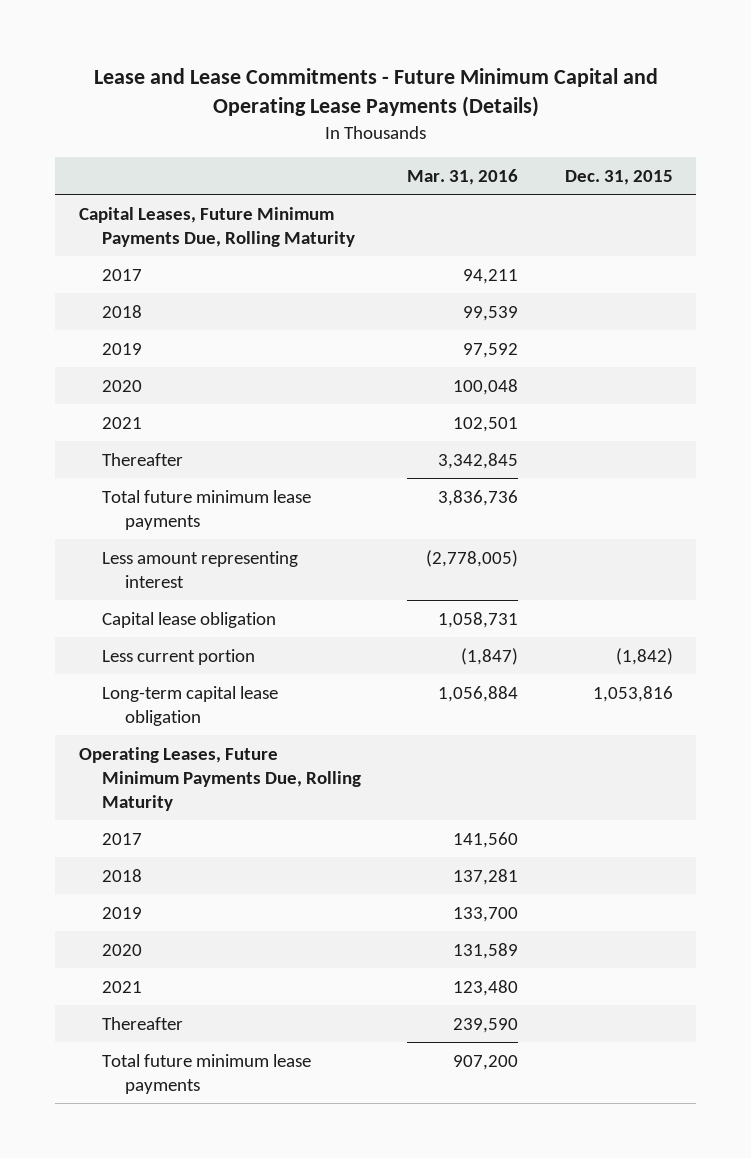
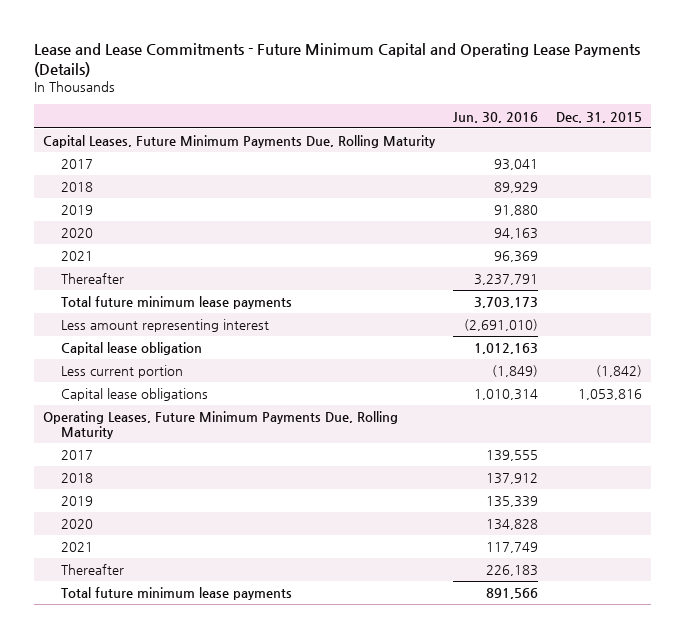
- | Mar. 31, 2016 | Dec. 31, 2015
+ | Jun. 30, 2016 | Dec. 31, 2015
- Long-term capital lease obligation | 1,056,884 | 1,053,816
+ Capital lease obligations | 1,010,314 | 1,053,816

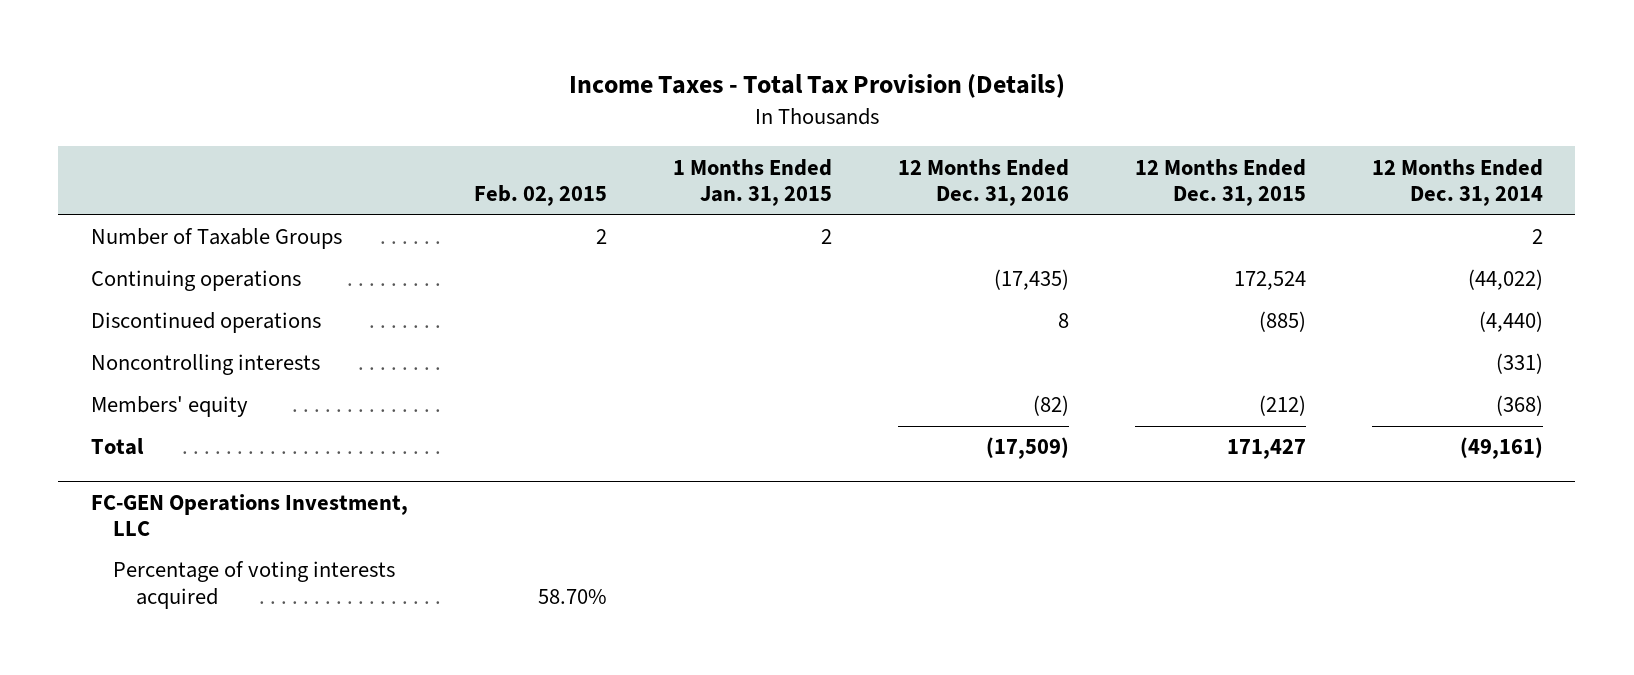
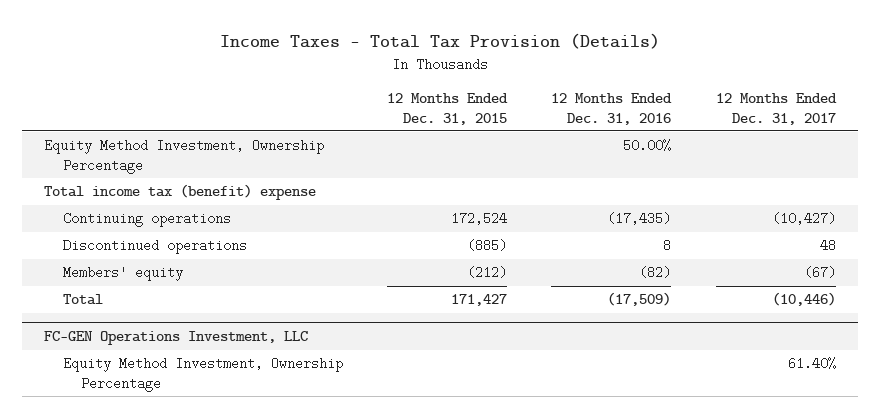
- | Feb. 02, 2015 | 1 Months Ended Jan. 31, 2015 | 12 Months Ended Dec. 31, 2016 | 12 Months Ended Dec. 31, 2015 | 12 Months Ended Dec. 31, 2014
+ | 12 Months Ended Dec. 31, 2015 | 12 Months Ended Dec. 31, 2016 | 12 Months Ended Dec. 31, 2017
- Number of Taxable Groups | 2 | 2 | | | 2
+ Equity Method Investment, Ownership Percentage | | 50.00% |
+ Total income tax (benefit) expense
- Noncontrolling interests | | | | | (331)
@ FC-GEN Operations Investment, LLC
- Percentage of voting interests acquired | 58.70% | | | |
+ Equity Method Investment, Ownership Percentage | | | 61.40%

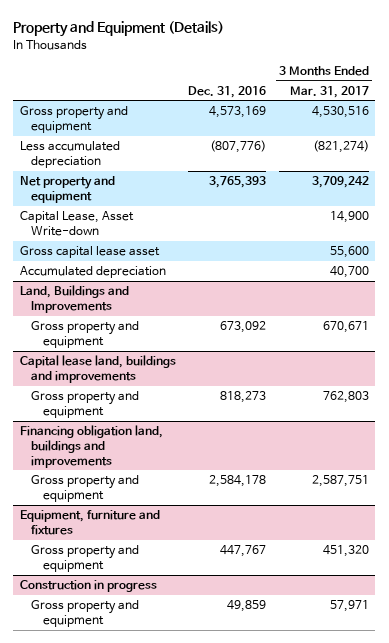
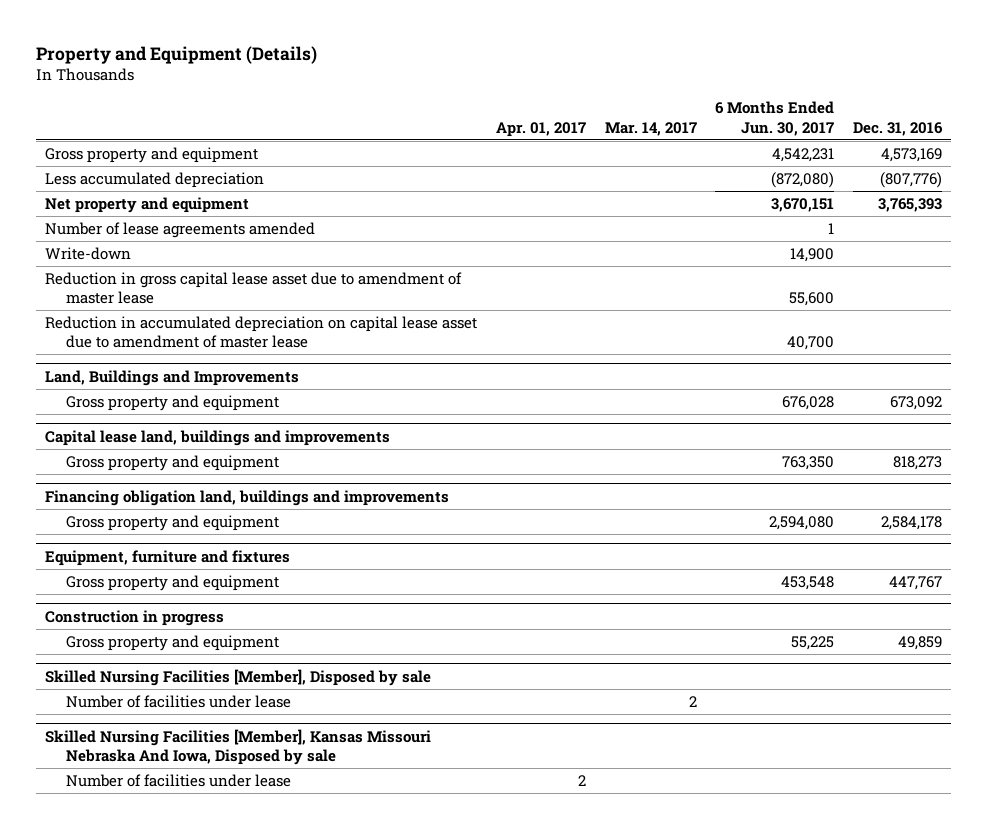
- | Dec. 31, 2016 | 3 Months Ended Mar. 31, 2017
+ | Apr. 01, 2017 | Mar. 14, 2017 | 6 Months Ended Jun. 30, 2017 | Dec. 31, 2016
- Capital Lease, Asset Write-down | | 14,900
- Gross capital lease asset | | 55,600
- Accumulated depreciation | | 40,700
+ Number of lease agreements amended | | | 1 |
+ Write-down | | | 14,900 |
+ Reduction in gross capital lease asset due to amendment of master lease | | | 55,600 |
+ Reduction in accumulated depreciation on capital lease asset due to amendment of master lease | | | 40,700 |
+ Skilled Nursing Facilities [Member], Disposed by sale
+ Number of facilities under lease | | 2 | |
+ Skilled Nursing Facilities [Member], Kansas Missouri Nebraska And Iowa, Disposed by sale
+ Number of facilities under lease | 2 | | |

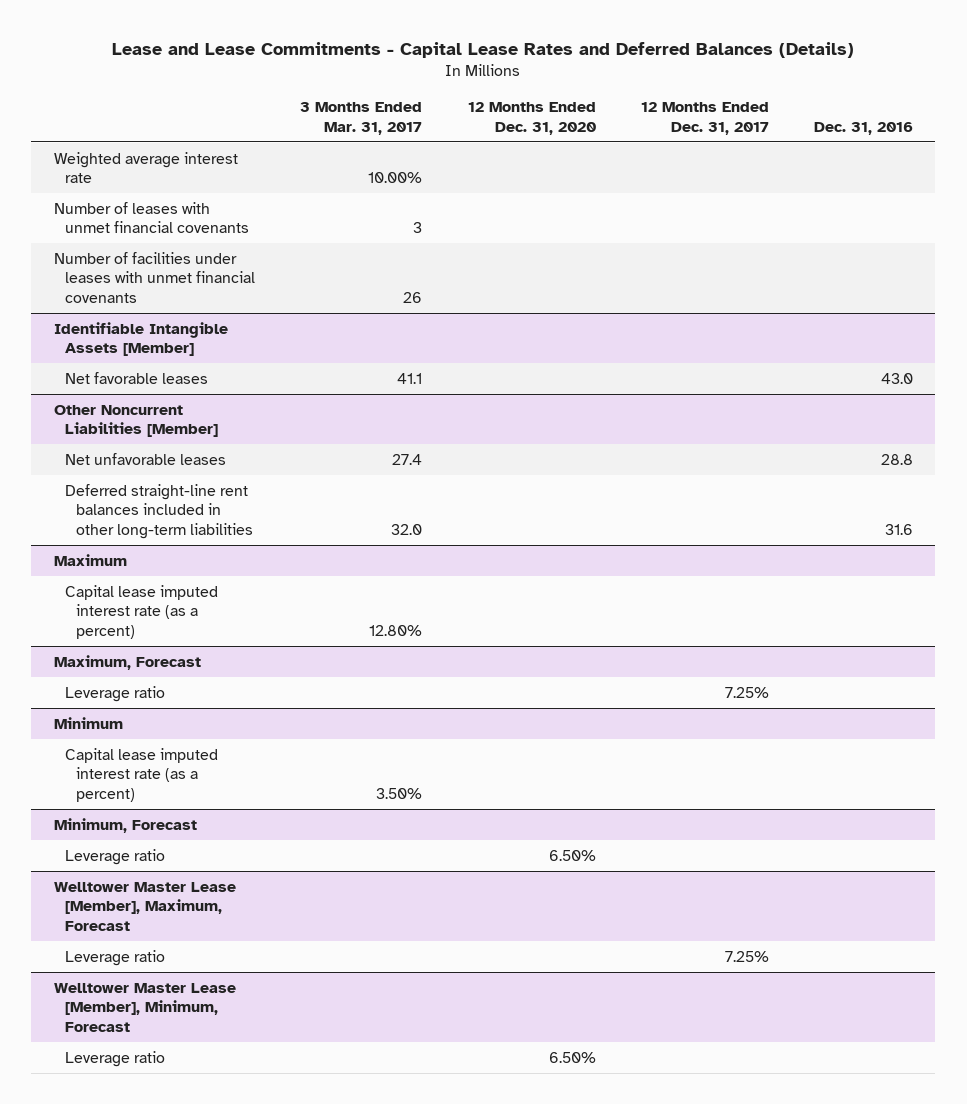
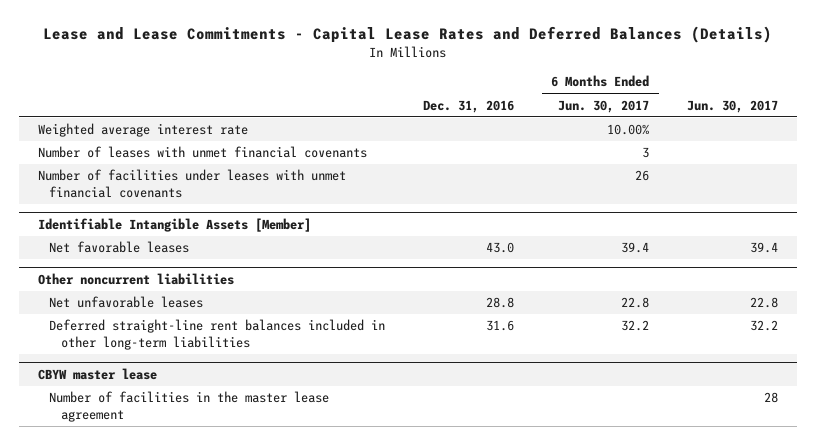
- | 3 Months Ended Mar. 31, 2017 | 12 Months Ended Dec. 31, 2020 | 12 Months Ended Dec. 31, 2017 | Dec. 31, 2016
+ | Dec. 31, 2016 | 6 Months Ended Jun. 30, 2017 | Jun. 30, 2017
- Other Noncurrent Liabilities [Member]
+ Other noncurrent liabilities
- Maximum
- Capital lease imputed interest rate (as a percent) | 12.80% | | |
- Maximum, Forecast
- Leverage ratio | | | 7.25% |
- Minimum
- Capital lease imputed interest rate (as a percent) | 3.50% | | |
- Minimum, Forecast
- Leverage ratio | | 6.50% | |
- Welltower Master Lease [Member], Maximum, Forecast
- Leverage ratio | | | 7.25% |
- Welltower Master Lease [Member], Minimum, Forecast
- Leverage ratio | | 6.50% | |
+ CBYW master lease
+ Number of facilities in the master lease agreement | | | 28

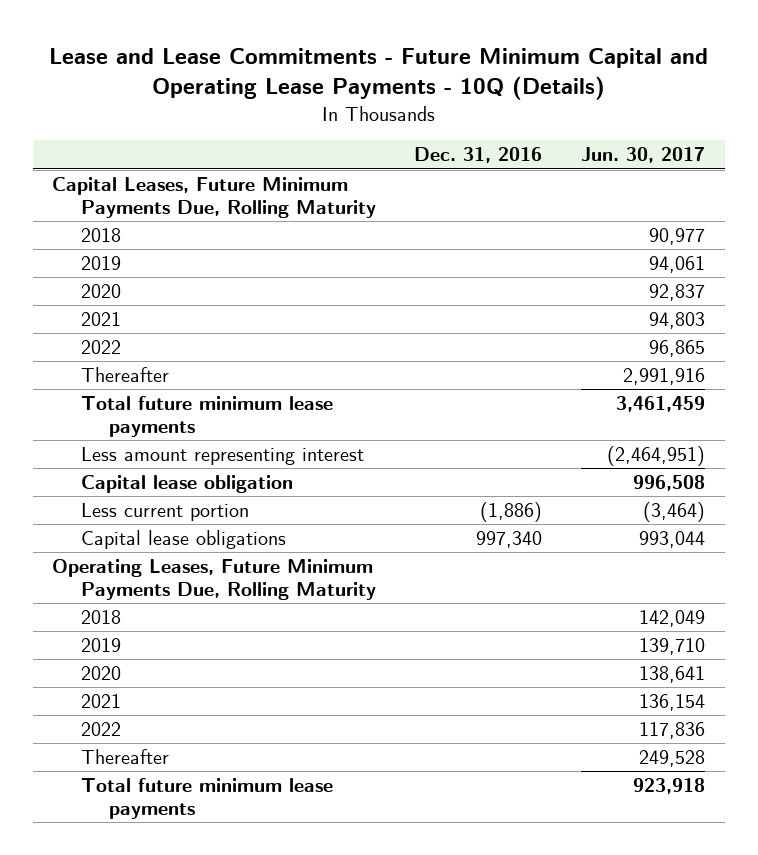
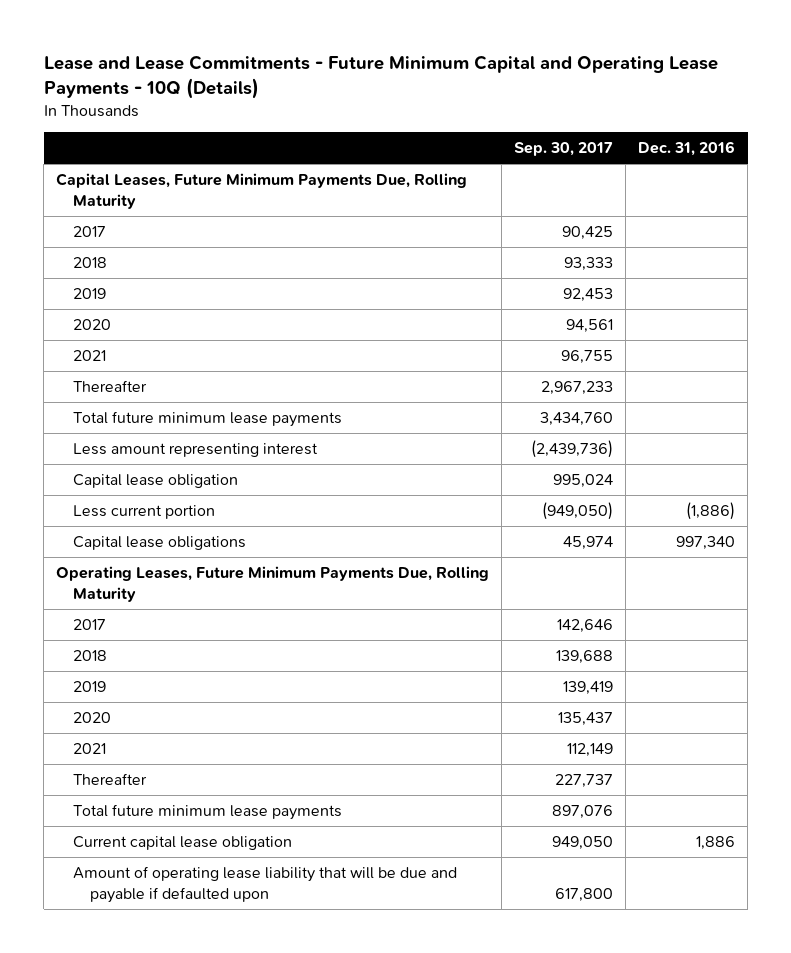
- | Dec. 31, 2016 | Jun. 30, 2017
+ | Sep. 30, 2017 | Dec. 31, 2016
+ 2017 | 90,425 |
- 2022 | | 96,865
+ 2017 | 142,646 |
- 2022 | | 117,836
+ Current capital lease obligation | 949,050 | 1,886
+ Amount of operating lease liability that will be due and payable if defaulted upon | 617,800 |

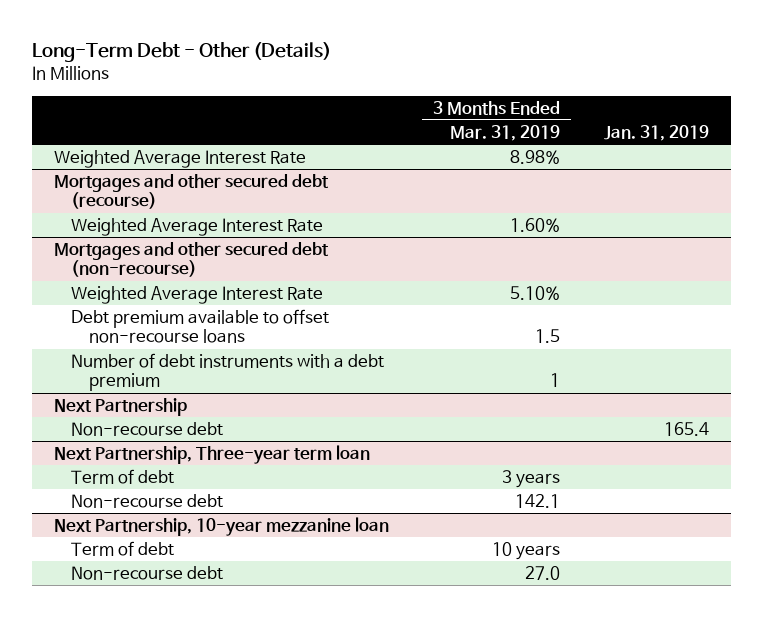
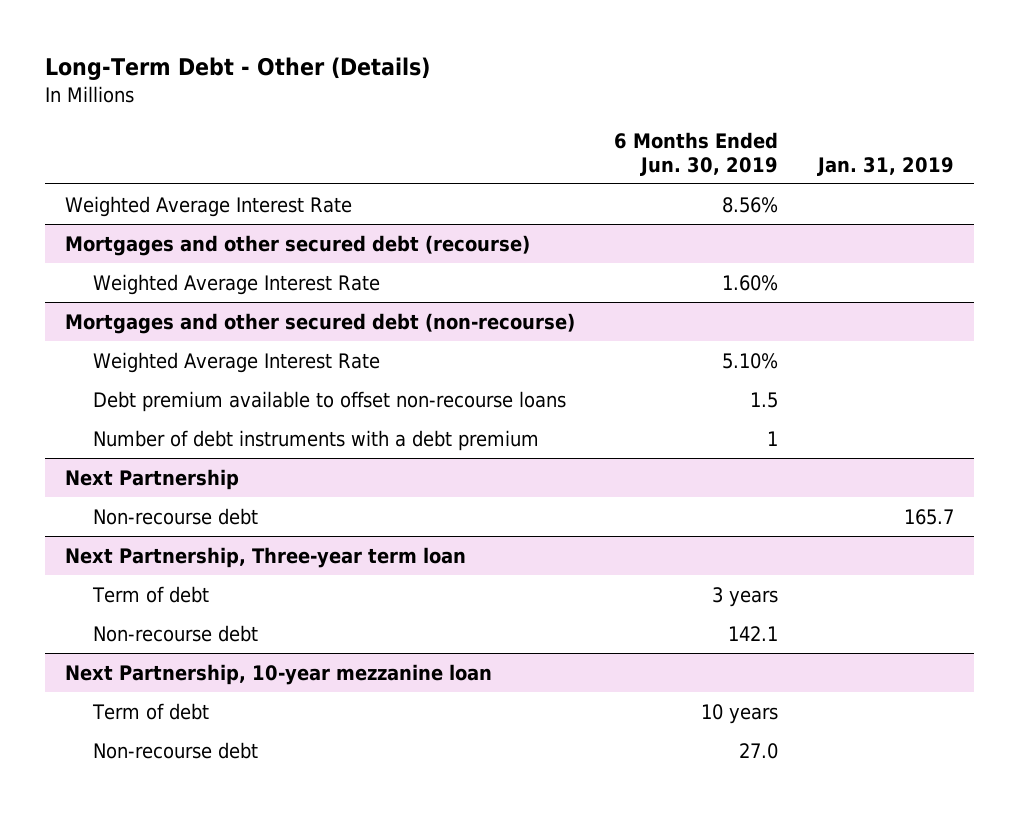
- | 3 Months Ended Mar. 31, 2019 | Jan. 31, 2019
+ | 6 Months Ended Jun. 30, 2019 | Jan. 31, 2019
@ Next Partnership
- Non-recourse debt | | 165.4
+ Non-recourse debt | | 165.7

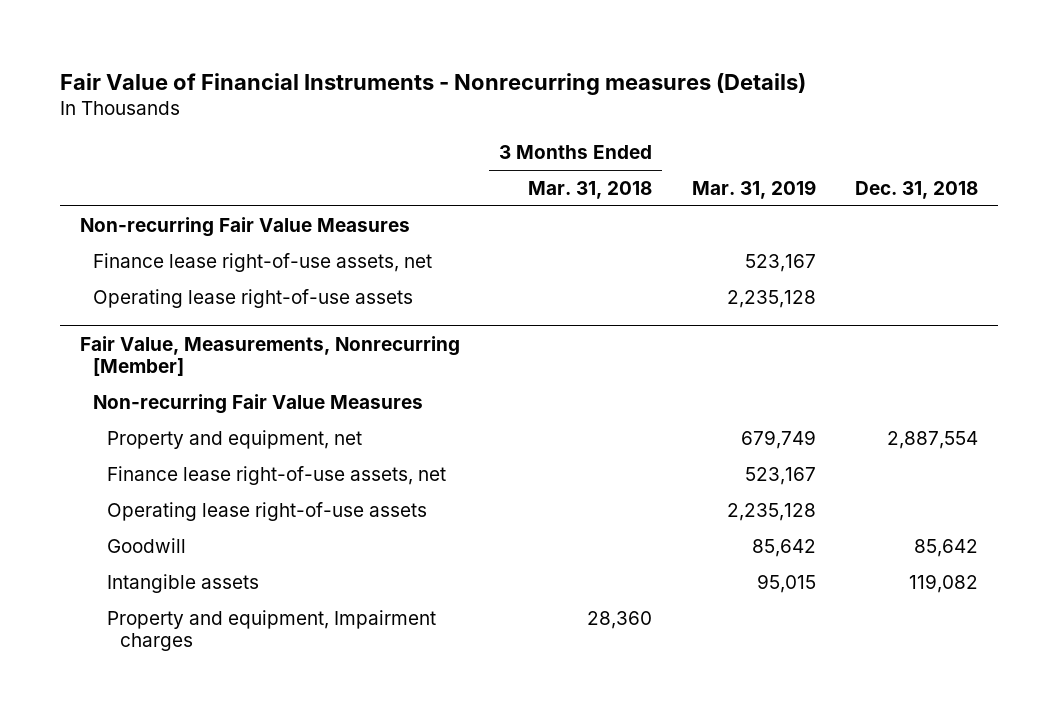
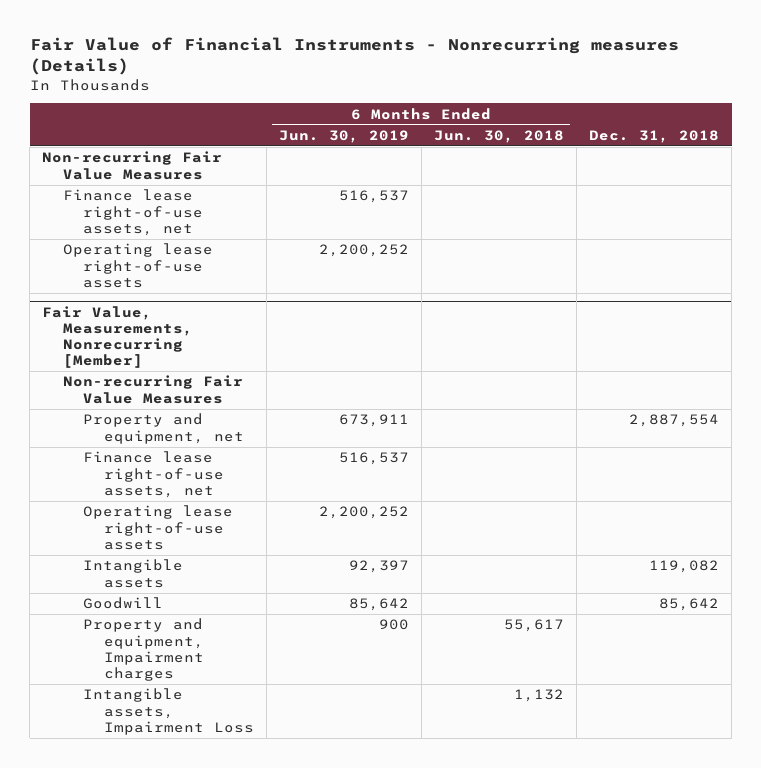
- | 3 Months Ended Mar. 31, 2018 | Mar. 31, 2019 | Dec. 31, 2018
+ | 6 Months Ended Jun. 30, 2019 | 6 Months Ended Jun. 30, 2018 | Dec. 31, 2018
@ Fair Value, Measurements, Nonrecurring [Member]
moved down: Goodwill | 85,642 | | 85,642
+ Intangible assets, Impairment Loss | | 1,132 |

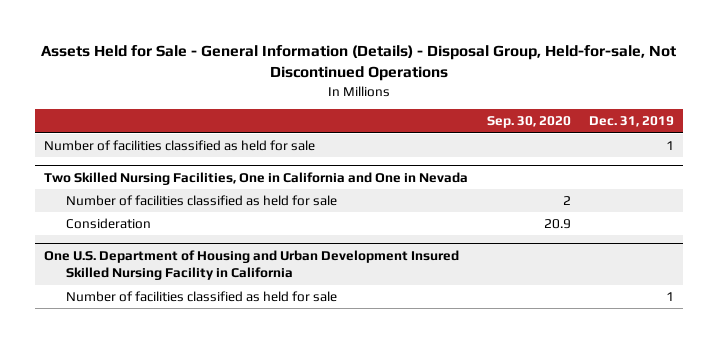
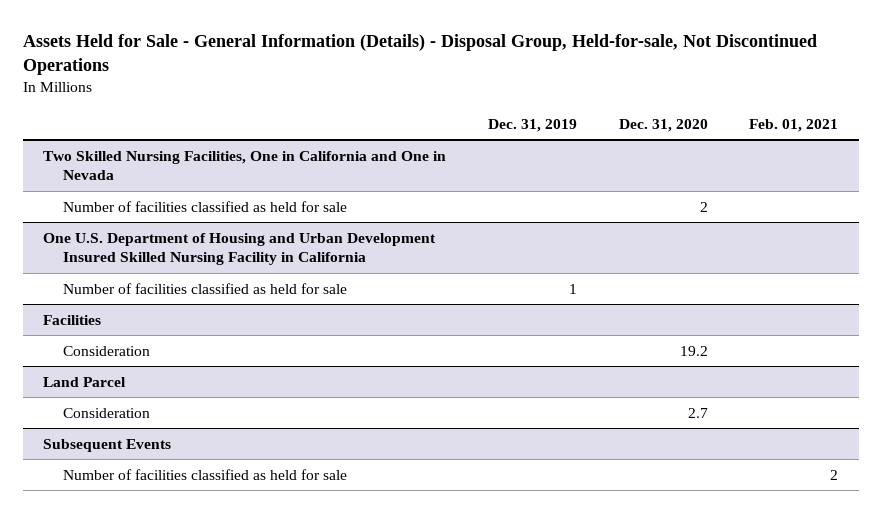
- | Sep. 30, 2020 | Dec. 31, 2019
+ | Dec. 31, 2019 | Dec. 31, 2020 | Feb. 01, 2021
- Number of facilities classified as held for sale | | 1
@ Two Skilled Nursing Facilities, One in California and One in Nevada
- Consideration | 20.9 |
+ Facilities
+ Consideration | | 19.2 |
+ Land Parcel
+ Consideration | | 2.7 |
+ Subsequent Events
+ Number of facilities classified as held for sale | | | 2

